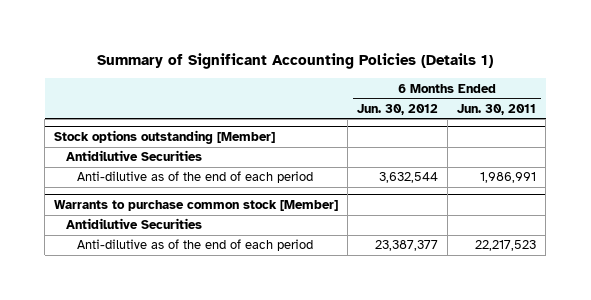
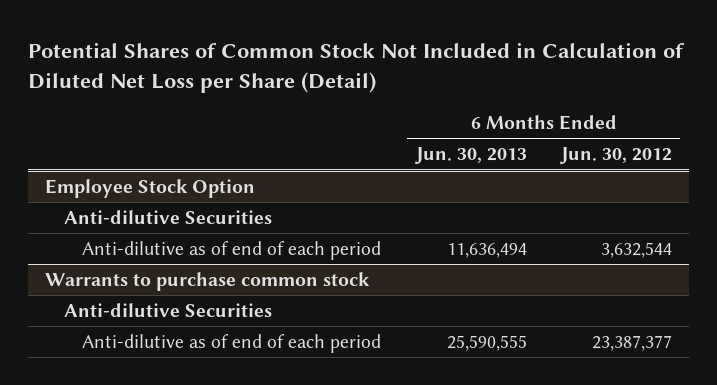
- Summary of Significant Accounting Policies (Details 1)
+ Potential Shares of Common Stock Not Included in Calculation of Diluted Net Loss per Share (Detail)
- | 6 Months Ended Jun. 30, 2012 | 6 Months Ended Jun. 30, 2011
+ | 6 Months Ended Jun. 30, 2013 | 6 Months Ended Jun. 30, 2012
- Stock options outstanding [Member]
- Antidilutive Securities
- Anti-dilutive as of the end of each period | 3,632,544 | 1,986,991
- Warrants to purchase common stock [Member]
- Antidilutive Securities
- Anti-dilutive as of the end of each period | 23,387,377 | 22,217,523
+ Employee Stock Option
+ Anti-dilutive Securities
+ Anti-dilutive as of end of each period | 11,636,494 | 3,632,544
+ Warrants to purchase common stock
+ Anti-dilutive Securities
+ Anti-dilutive as of end of each period | 25,590,555 | 23,387,377

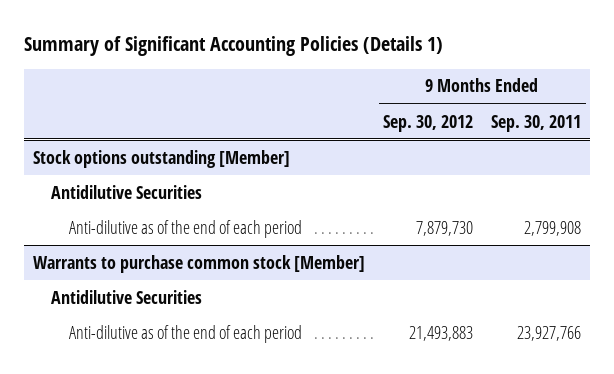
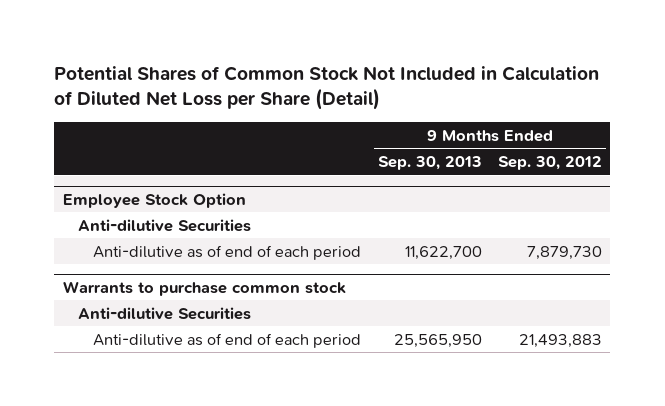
- Summary of Significant Accounting Policies (Details 1)
+ Potential Shares of Common Stock Not Included in Calculation of Diluted Net Loss per Share (Detail)
- | 9 Months Ended Sep. 30, 2012 | 9 Months Ended Sep. 30, 2011
+ | 9 Months Ended Sep. 30, 2013 | 9 Months Ended Sep. 30, 2012
- Stock options outstanding [Member]
- Antidilutive Securities
- Anti-dilutive as of the end of each period | 7,879,730 | 2,799,908
- Warrants to purchase common stock [Member]
- Antidilutive Securities
- Anti-dilutive as of the end of each period | 21,493,883 | 23,927,766
+ Employee Stock Option
+ Anti-dilutive Securities
+ Anti-dilutive as of end of each period | 11,622,700 | 7,879,730
+ Warrants to purchase common stock
+ Anti-dilutive Securities
+ Anti-dilutive as of end of each period | 25,565,950 | 21,493,883

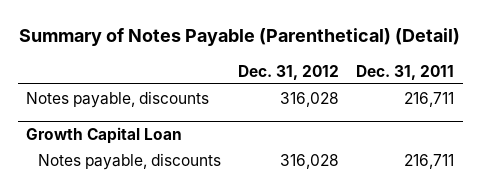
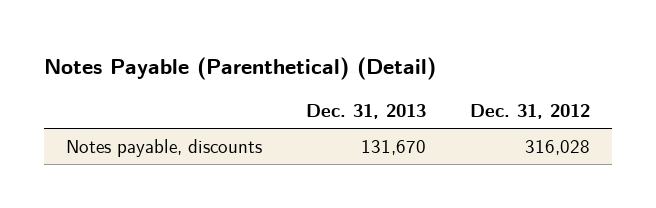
- Summary of Notes Payable (Parenthetical) (Detail)
+ Notes Payable (Parenthetical) (Detail)
- | Dec. 31, 2012 | Dec. 31, 2011
+ | Dec. 31, 2013 | Dec. 31, 2012
- Growth Capital Loan
- Notes payable, discounts | 316,028 | 216,711

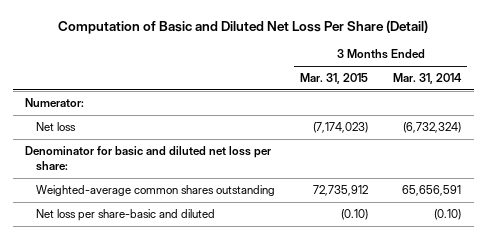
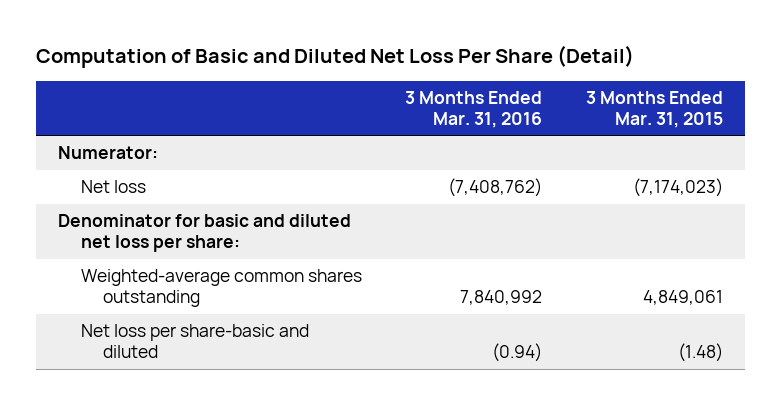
- | 3 Months Ended Mar. 31, 2015 | 3 Months Ended Mar. 31, 2014
+ | 3 Months Ended Mar. 31, 2016 | 3 Months Ended Mar. 31, 2015
- Weighted-average common shares outstanding | 72,735,912 | 65,656,591
- Net loss per share-basic and diluted | (0.10) | (0.10)
+ Weighted-average common shares outstanding | 7,840,992 | 4,849,061
+ Net loss per share-basic and diluted | (0.94) | (1.48)

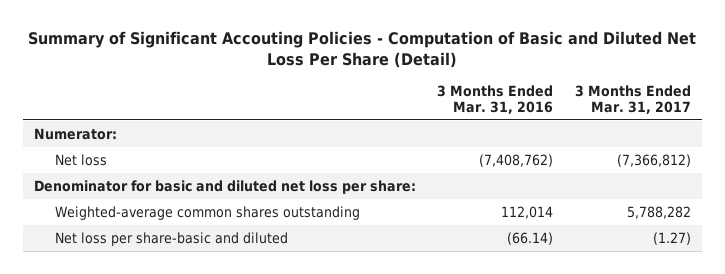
- Computation of Basic and Diluted Net Loss Per Share (Detail)
+ Summary of Significant Accouting Policies - Computation of Basic and Diluted Net Loss Per Share (Detail)
- | 3 Months Ended Mar. 31, 2016 | 3 Months Ended Mar. 31, 2015
+ | 3 Months Ended Mar. 31, 2016 | 3 Months Ended Mar. 31, 2017
- Weighted-average common shares outstanding | 7,840,992 | 4,849,061
- Net loss per share-basic and diluted | (0.94) | (1.48)
+ Weighted-average common shares outstanding | 112,014 | 5,788,282
+ Net loss per share-basic and diluted | (66.14) | (1.27)

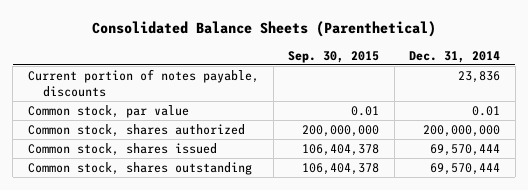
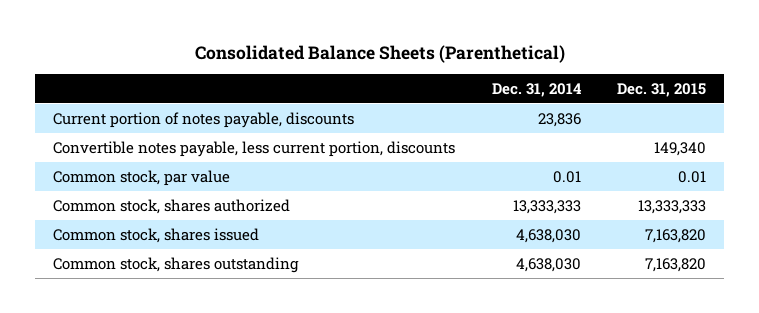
- | Sep. 30, 2015 | Dec. 31, 2014
+ | Dec. 31, 2014 | Dec. 31, 2015
+ Convertible notes payable, less current portion, discounts | | 149,340
- Common stock, shares authorized | 200,000,000 | 200,000,000
- Common stock, shares issued | 106,404,378 | 69,570,444
- Common stock, shares outstanding | 106,404,378 | 69,570,444
+ Common stock, shares authorized | 13,333,333 | 13,333,333
+ Common stock, shares issued | 4,638,030 | 7,163,820
+ Common stock, shares outstanding | 4,638,030 | 7,163,820

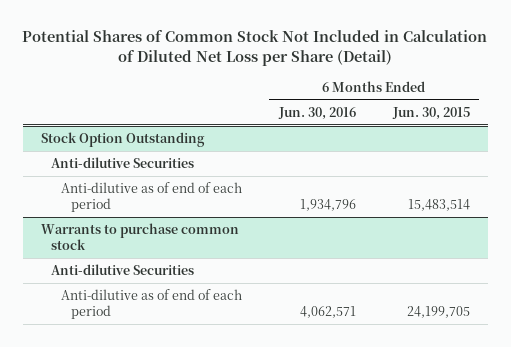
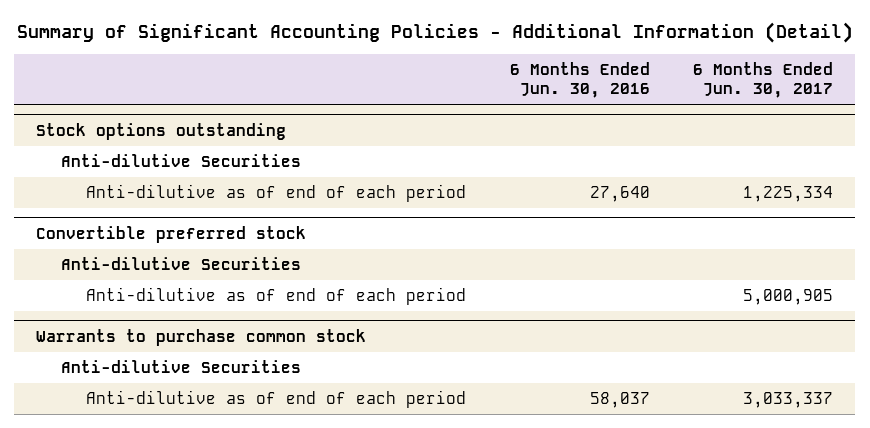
- Potential Shares of Common Stock Not Included in Calculation of Diluted Net Loss per Share (Detail)
+ Summary of Significant Accounting Policies - Additional Information (Detail)
- | 6 Months Ended Jun. 30, 2016 | 6 Months Ended Jun. 30, 2015
+ | 6 Months Ended Jun. 30, 2016 | 6 Months Ended Jun. 30, 2017
- Stock Option Outstanding
+ Stock options outstanding
- Anti-dilutive as of end of each period | 1,934,796 | 15,483,514
+ Anti-dilutive as of end of each period | 27,640 | 1,225,334
+ Convertible preferred stock
+ Anti-dilutive Securities
+ Anti-dilutive as of end of each period | | 5,000,905
@ Warrants to purchase common stock
- Anti-dilutive as of end of each period | 4,062,571 | 24,199,705
+ Anti-dilutive as of end of each period | 58,037 | 3,033,337

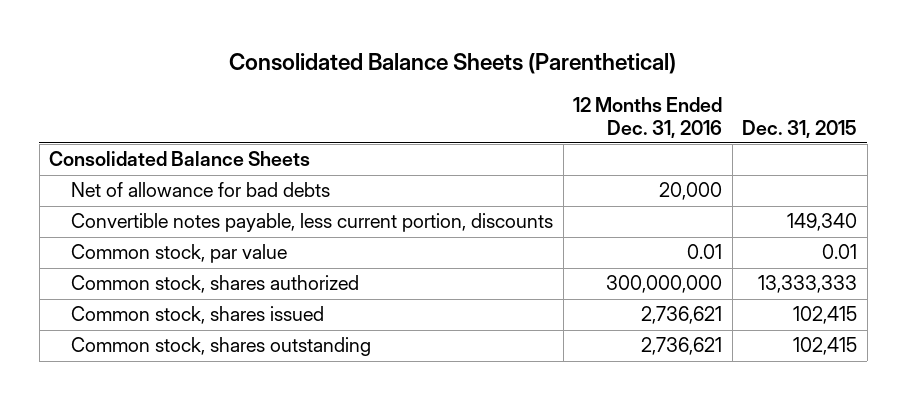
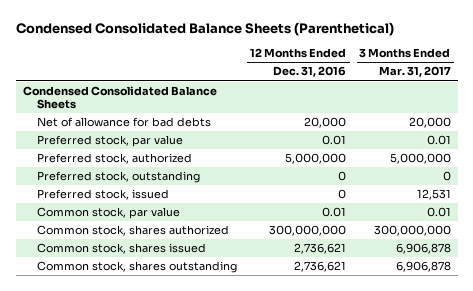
- Consolidated Balance Sheets (Parenthetical)
+ Condensed Consolidated Balance Sheets (Parenthetical)
- | 12 Months Ended Dec. 31, 2016 | Dec. 31, 2015
+ | 12 Months Ended Dec. 31, 2016 | 3 Months Ended Mar. 31, 2017
- Consolidated Balance Sheets
+ Condensed Consolidated Balance Sheets
- Convertible notes payable, less current portion, discounts | | 149,340
+ Preferred stock, par value | 0.01 | 0.01
+ Preferred stock, authorized | 5,000,000 | 5,000,000
+ Preferred stock, outstanding | 0 | 0
+ Preferred stock, issued | 0 | 12,531

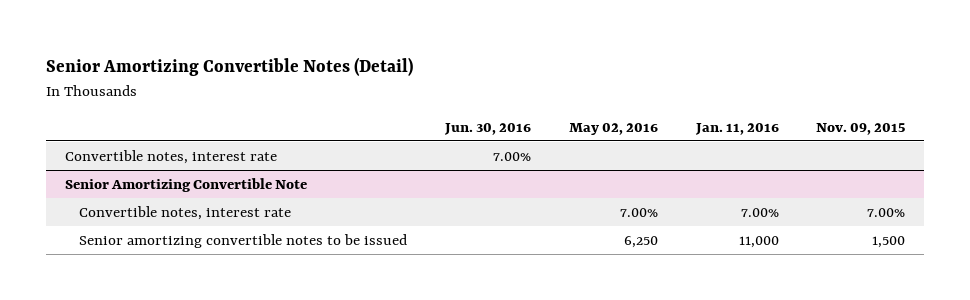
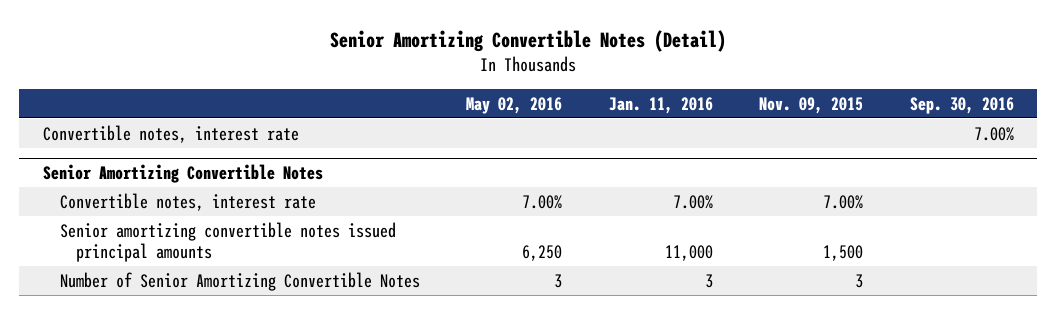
- | Jun. 30, 2016 | May 02, 2016 | Jan. 11, 2016 | Nov. 09, 2015
+ | May 02, 2016 | Jan. 11, 2016 | Nov. 09, 2015 | Sep. 30, 2016
- Senior Amortizing Convertible Note
+ Senior Amortizing Convertible Notes
- Senior amortizing convertible notes to be issued | | 6,250 | 11,000 | 1,500
+ Senior amortizing convertible notes issued principal amounts | 6,250 | 11,000 | 1,500 |
+ Number of Senior Amortizing Convertible Notes | 3 | 3 | 3 |

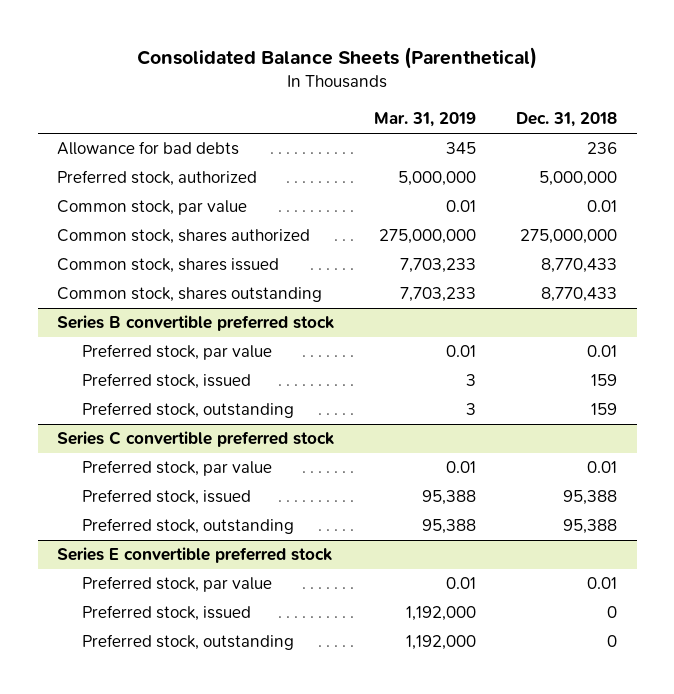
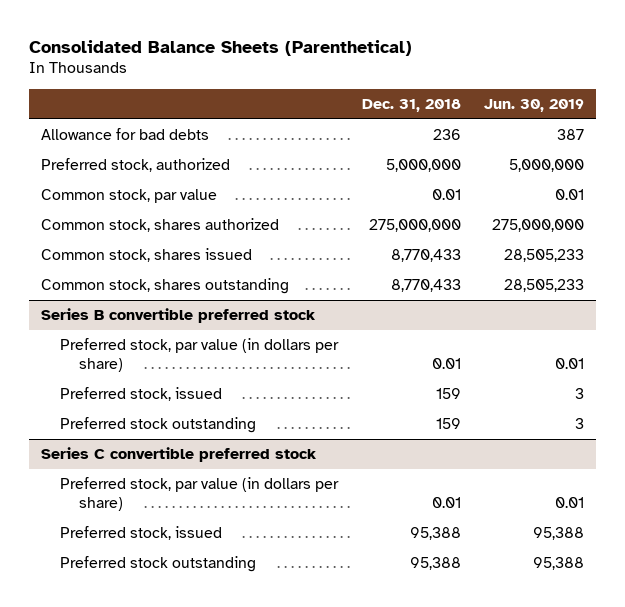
- | Mar. 31, 2019 | Dec. 31, 2018
+ | Dec. 31, 2018 | Jun. 30, 2019
@ Series B convertible preferred stock
- Preferred stock, par value | 0.01 | 0.01
+ Preferred stock, par value (in dollars per share) | 0.01 | 0.01
- Preferred stock, outstanding | 3 | 159
+ Preferred stock outstanding | 159 | 3
@ Series C convertible preferred stock
- Preferred stock, par value | 0.01 | 0.01
+ Preferred stock, par value (in dollars per share) | 0.01 | 0.01
- Preferred stock, outstanding | 95,388 | 95,388
- Series E convertible preferred stock
- Preferred stock, par value | 0.01 | 0.01
- Preferred stock, issued | 1,192,000 | 0
- Preferred stock, outstanding | 1,192,000 | 0
@ Series C convertible preferred stock
+ Preferred stock outstanding | 95,388 | 95,388

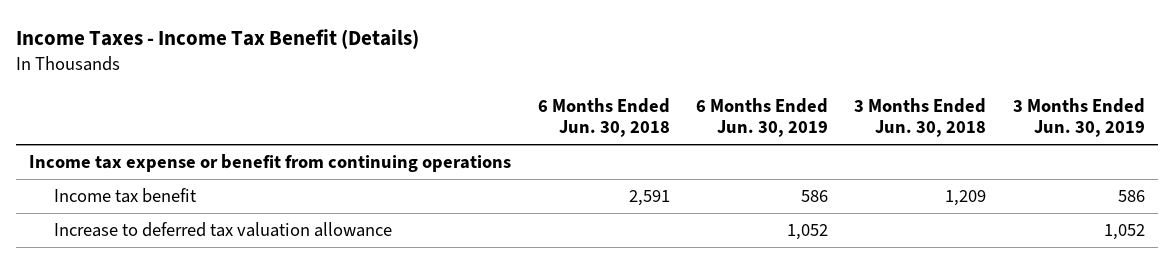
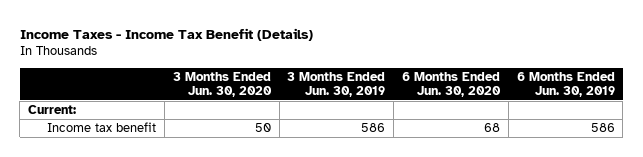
- | 6 Months Ended Jun. 30, 2018 | 6 Months Ended Jun. 30, 2019 | 3 Months Ended Jun. 30, 2018 | 3 Months Ended Jun. 30, 2019
+ | 3 Months Ended Jun. 30, 2020 | 3 Months Ended Jun. 30, 2019 | 6 Months Ended Jun. 30, 2020 | 6 Months Ended Jun. 30, 2019
- Income tax expense or benefit from continuing operations
+ Current:
- Increase to deferred tax valuation allowance | | 1,052 | | 1,052

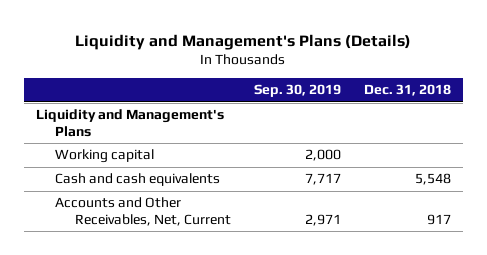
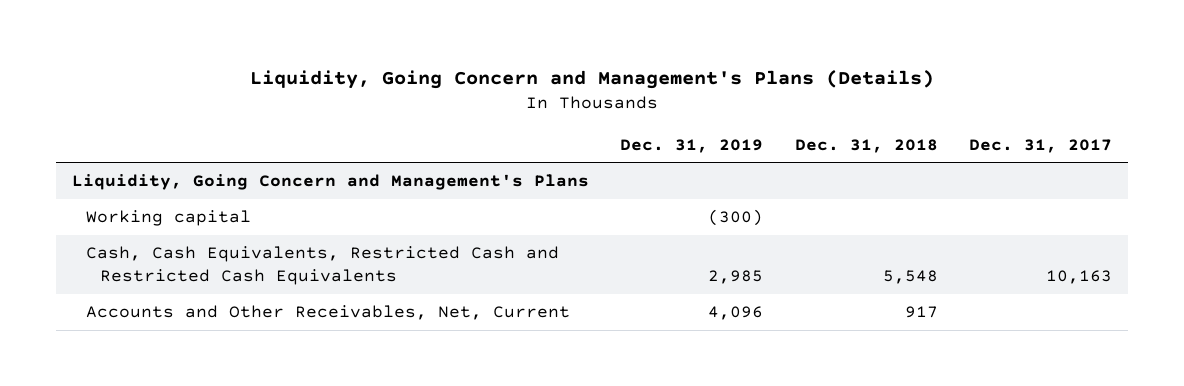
- Liquidity and Management's Plans (Details)
+ Liquidity, Going Concern and Management's Plans (Details)
- | Sep. 30, 2019 | Dec. 31, 2018
+ | Dec. 31, 2019 | Dec. 31, 2018 | Dec. 31, 2017
- Liquidity and Management's Plans
+ Liquidity, Going Concern and Management's Plans
- Cash and cash equivalents | 7,717 | 5,548
+ Cash, Cash Equivalents, Restricted Cash and Restricted Cash Equivalents | 2,985 | 5,548 | 10,163

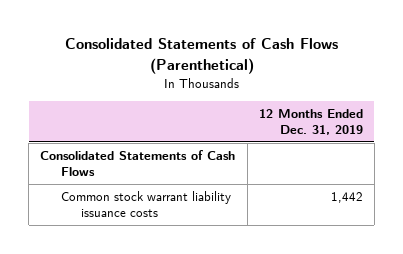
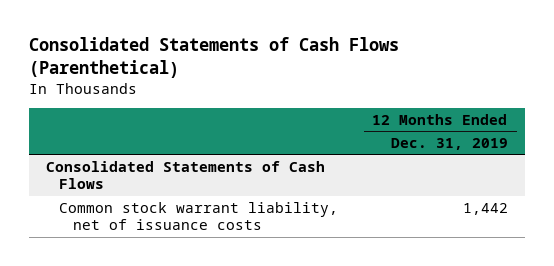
- Common stock warrant liability issuance costs | 1,442
+ Common stock warrant liability, net of issuance costs | 1,442

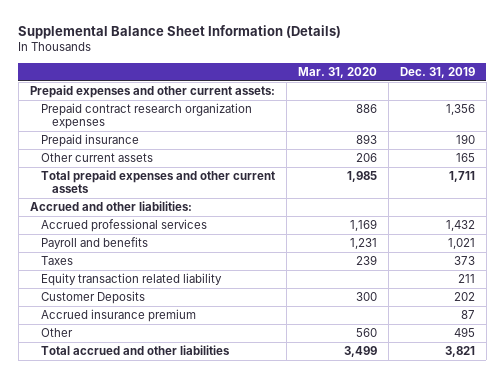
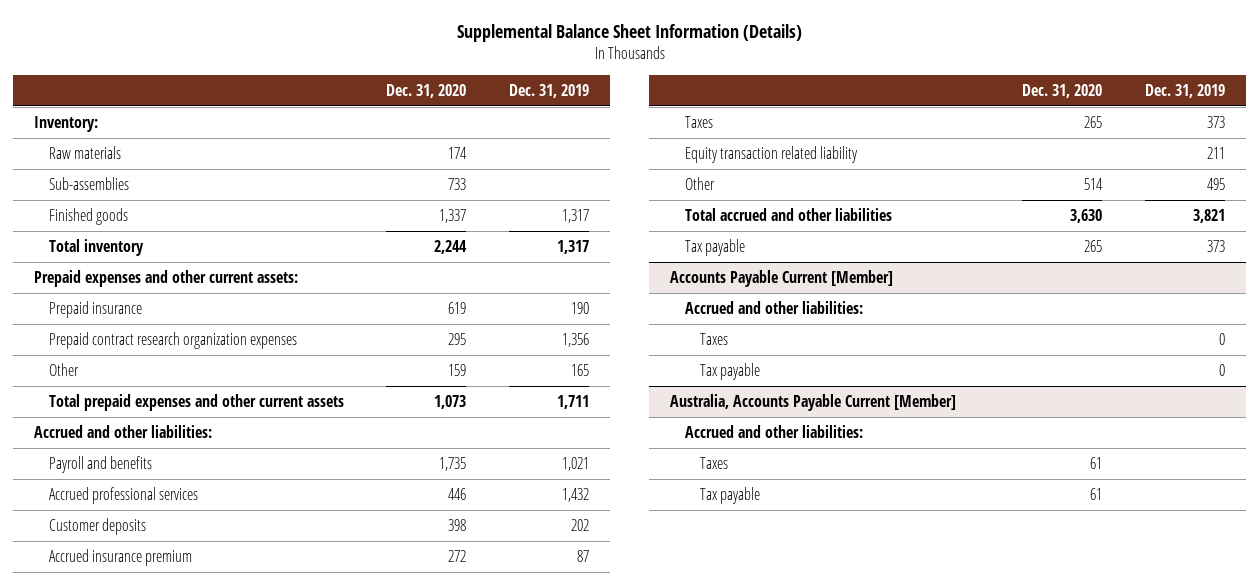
- | Mar. 31, 2020 | Dec. 31, 2019
+ | Dec. 31, 2020 | Dec. 31, 2019
+ Inventory:
+ Raw materials | 174 |
+ Sub-assemblies | 733 |
+ Finished goods | 1,337 | 1,317
+ Total inventory | 2,244 | 1,317
- Other current assets | 206 | 165
moved down: Prepaid contract research organization expenses | 295 | 1,356
+ Other | 159 | 165
moved down: Accrued professional services | 446 | 1,432
+ Customer deposits | 398 | 202
moved up: Accrued insurance premium | 272 | 87
- Customer Deposits | 300 | 202
+ Tax payable | 265 | 373
+ Accounts Payable Current [Member]
+ Accrued and other liabilities:
+ Taxes | | 0
+ Tax payable | | 0
+ Australia, Accounts Payable Current [Member]
+ Accrued and other liabilities:
+ Taxes | 61 |
+ Tax payable | 61 |

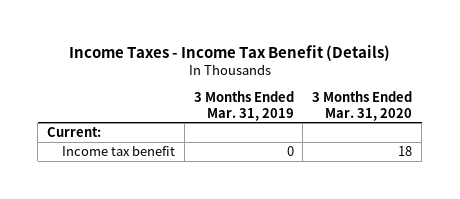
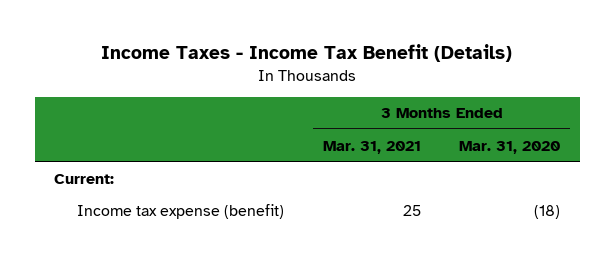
- | 3 Months Ended Mar. 31, 2019 | 3 Months Ended Mar. 31, 2020
+ | 3 Months Ended Mar. 31, 2021 | 3 Months Ended Mar. 31, 2020
- Income tax benefit | 0 | 18
+ Income tax expense (benefit) | 25 | (18)

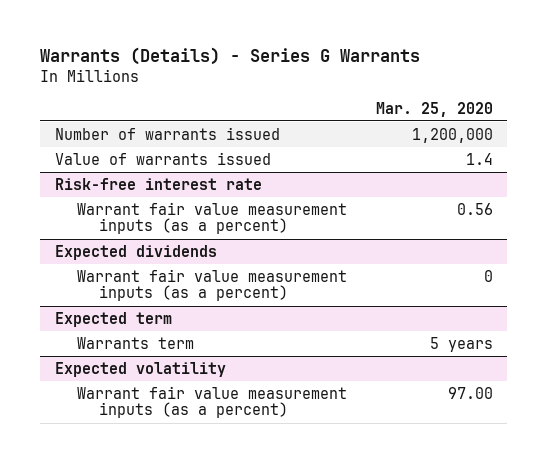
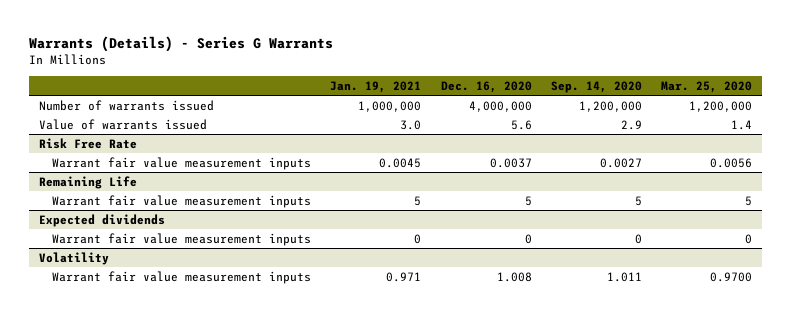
- | Mar. 25, 2020
+ | Jan. 19, 2021 | Dec. 16, 2020 | Sep. 14, 2020 | Mar. 25, 2020
- Risk-free interest rate
- Warrant fair value measurement inputs (as a percent) | 0.56
+ Risk Free Rate
+ Warrant fair value measurement inputs | 0.0045 | 0.0037 | 0.0027 | 0.0056
+ Remaining Life
+ Warrant fair value measurement inputs | 5 | 5 | 5 | 5
@ Expected dividends
- Warrant fair value measurement inputs (as a percent) | 0
- Expected term
- Warrants term | 5 years
- Expected volatility
- Warrant fair value measurement inputs (as a percent) | 97.00
@ Expected dividends
+ Warrant fair value measurement inputs | 0 | 0 | 0 | 0
+ Volatility
+ Warrant fair value measurement inputs | 0.971 | 1.008 | 1.011 | 0.9700

